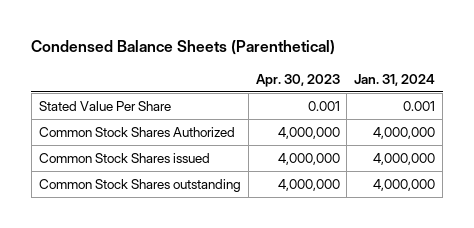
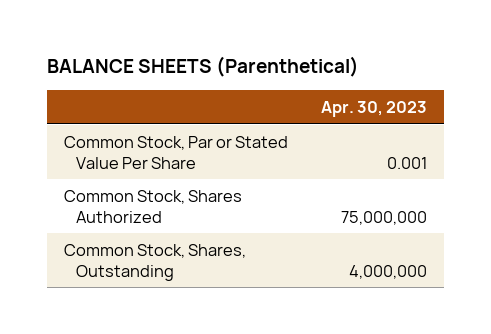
- Condensed Balance Sheets (Parenthetical)
+ BALANCE SHEETS (Parenthetical)
- | Apr. 30, 2023 | Jan. 31, 2024
+ | Apr. 30, 2023
- Stated Value Per Share | 0.001 | 0.001
- Common Stock Shares Authorized | 4,000,000 | 4,000,000
- Common Stock Shares issued | 4,000,000 | 4,000,000
- Common Stock Shares outstanding | 4,000,000 | 4,000,000
+ Common Stock, Par or Stated Value Per Share | 0.001
+ Common Stock, Shares Authorized | 75,000,000
+ Common Stock, Shares, Outstanding | 4,000,000

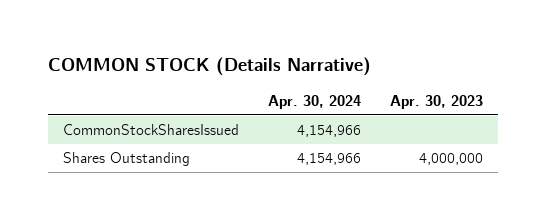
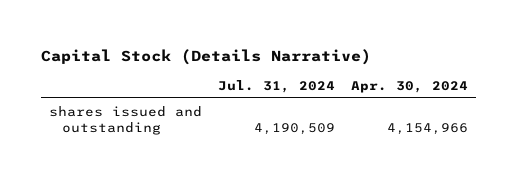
- COMMON STOCK (Details Narrative)
+ Capital Stock (Details Narrative)
- | Apr. 30, 2024 | Apr. 30, 2023
+ | Jul. 31, 2024 | Apr. 30, 2024
- CommonStockSharesIssued | 4,154,966 |
- Shares Outstanding | 4,154,966 | 4,000,000
+ shares issued and outstanding | 4,190,509 | 4,154,966

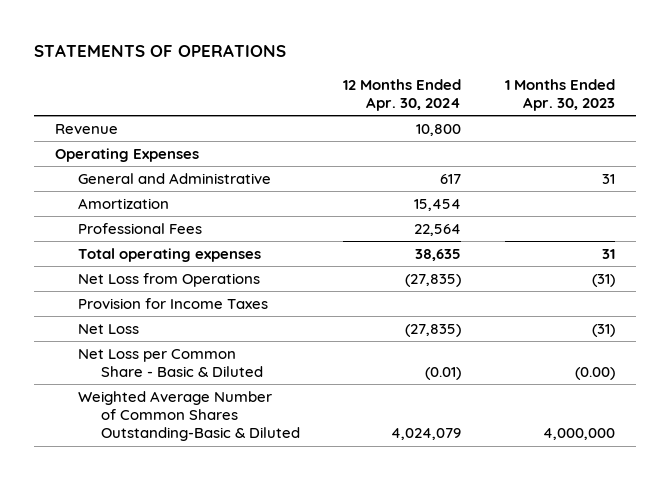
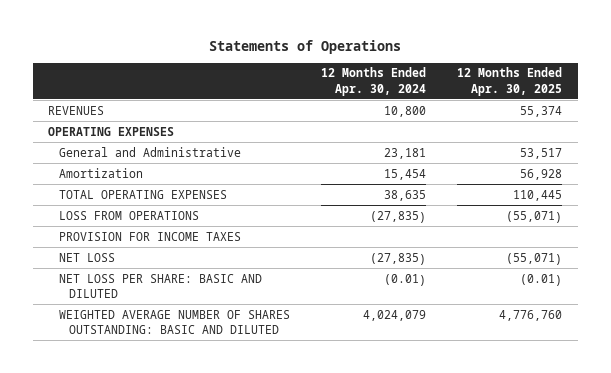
- STATEMENTS OF OPERATIONS
+ Statements of Operations
- | 12 Months Ended Apr. 30, 2024 | 1 Months Ended Apr. 30, 2023
+ | 12 Months Ended Apr. 30, 2024 | 12 Months Ended Apr. 30, 2025
- Revenue | 10,800 |
- Operating Expenses
- General and Administrative | 617 | 31
+ REVENUES | 10,800 | 55,374
+ OPERATING EXPENSES
+ General and Administrative | 23,181 | 53,517
- Professional Fees | 22,564 |
- Total operating expenses | 38,635 | 31
- Net Loss from Operations | (27,835) | (31)
- Provision for Income Taxes
- Net Loss | (27,835) | (31)
- Net Loss per Common Share - Basic & Diluted | (0.01) | (0.00)
- Weighted Average Number of Common Shares Outstanding-Basic & Diluted | 4,024,079 | 4,000,000
+ TOTAL OPERATING EXPENSES | 38,635 | 110,445
+ LOSS FROM OPERATIONS | (27,835) | (55,071)
+ PROVISION FOR INCOME TAXES
+ NET LOSS | (27,835) | (55,071)
+ NET LOSS PER SHARE: BASIC AND DILUTED | (0.01) | (0.01)
+ WEIGHTED AVERAGE NUMBER OF SHARES OUTSTANDING: BASIC AND DILUTED | 4,024,079 | 4,776,760

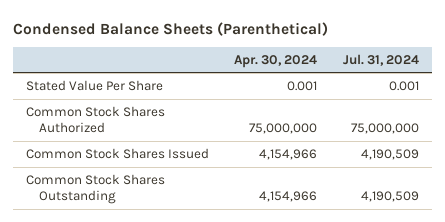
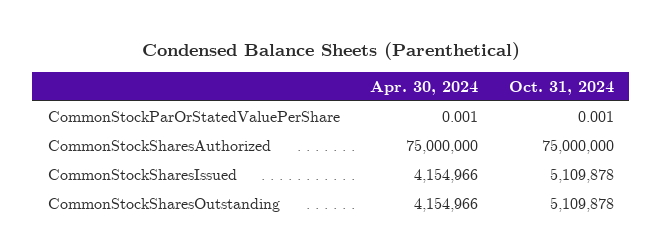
- | Apr. 30, 2024 | Jul. 31, 2024
+ | Apr. 30, 2024 | Oct. 31, 2024
- Stated Value Per Share | 0.001 | 0.001
- Common Stock Shares Authorized | 75,000,000 | 75,000,000
- Common Stock Shares Issued | 4,154,966 | 4,190,509
- Common Stock Shares Outstanding | 4,154,966 | 4,190,509
+ CommonStockParOrStatedValuePerShare | 0.001 | 0.001
+ CommonStockSharesAuthorized | 75,000,000 | 75,000,000
+ CommonStockSharesIssued | 4,154,966 | 5,109,878
+ CommonStockSharesOutstanding | 4,154,966 | 5,109,878

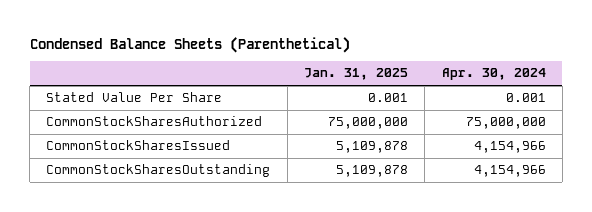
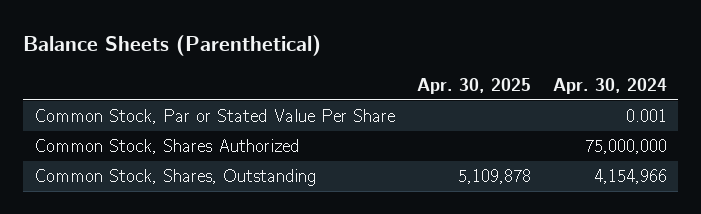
- Condensed Balance Sheets (Parenthetical)
+ Balance Sheets (Parenthetical)
- | Jan. 31, 2025 | Apr. 30, 2024
+ | Apr. 30, 2025 | Apr. 30, 2024
- Stated Value Per Share | 0.001 | 0.001
- CommonStockSharesAuthorized | 75,000,000 | 75,000,000
- CommonStockSharesIssued | 5,109,878 | 4,154,966
- CommonStockSharesOutstanding | 5,109,878 | 4,154,966
+ Common Stock, Par or Stated Value Per Share | | 0.001
+ Common Stock, Shares Authorized | | 75,000,000
+ Common Stock, Shares, Outstanding | 5,109,878 | 4,154,966

